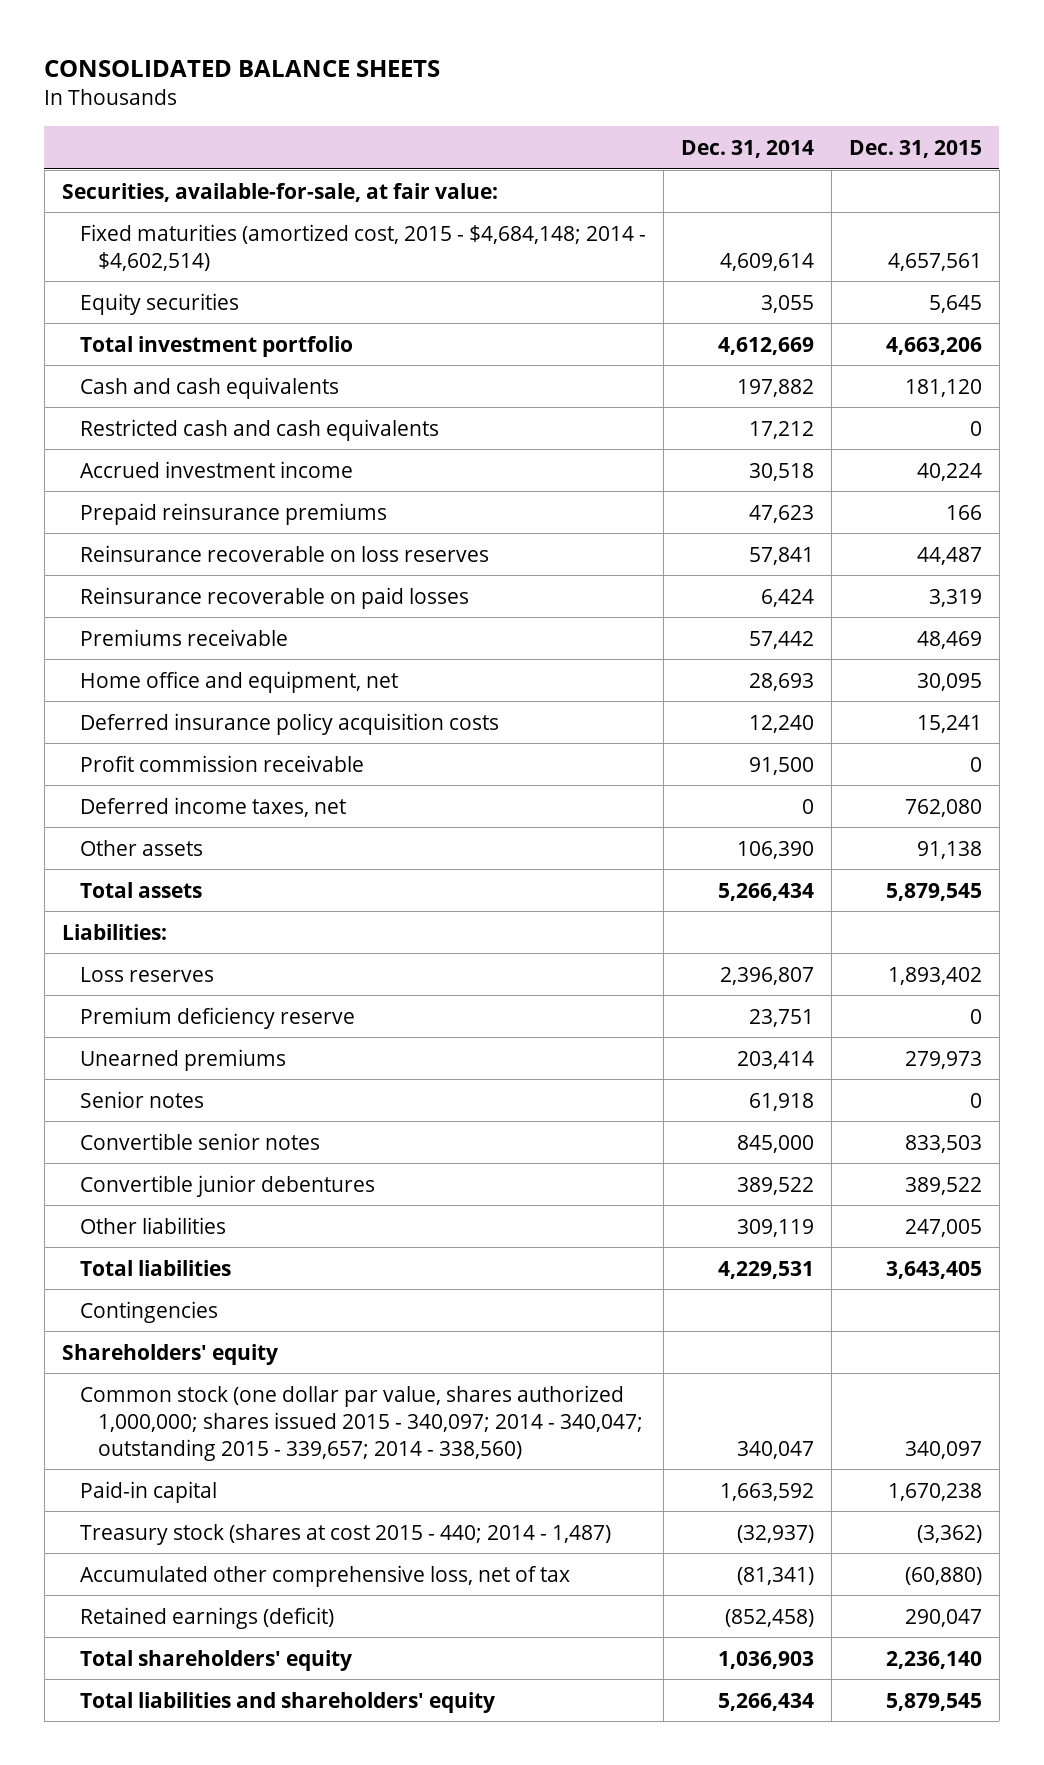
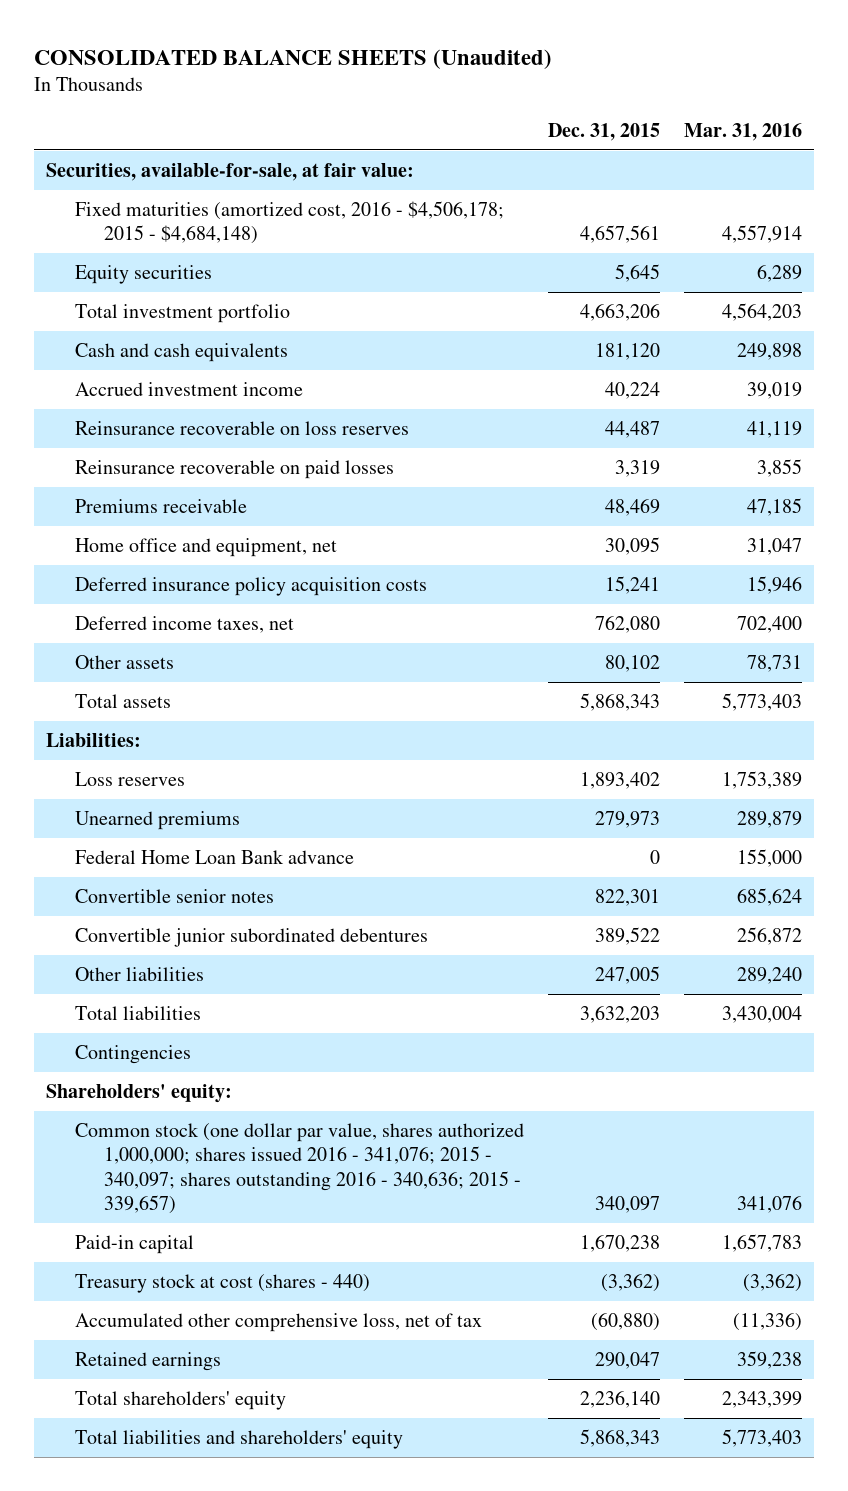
- CONSOLIDATED BALANCE SHEETS
+ CONSOLIDATED BALANCE SHEETS (Unaudited)
- | Dec. 31, 2014 | Dec. 31, 2015
+ | Dec. 31, 2015 | Mar. 31, 2016
- Fixed maturities (amortized cost, 2015 - $4,684,148; 2014 - $4,602,514) | 4,609,614 | 4,657,561
+ Fixed maturities (amortized cost, 2016 - $4,506,178; 2015 - $4,684,148) | 4,657,561 | 4,557,914
- Restricted cash and cash equivalents | 17,212 | 0
- Prepaid reinsurance premiums | 47,623 | 166
- Profit commission receivable | 91,500 | 0
- Other assets | 106,390 | 91,138
- Total assets | 5,266,434 | 5,879,545
+ Other assets | 80,102 | 78,731
+ Total assets | 5,868,343 | 5,773,403
- Premium deficiency reserve | 23,751 | 0
- Senior notes | 61,918 | 0
- Convertible senior notes | 845,000 | 833,503
- Convertible junior debentures | 389,522 | 389,522
+ Federal Home Loan Bank advance | 0 | 155,000
+ Convertible senior notes | 822,301 | 685,624
+ Convertible junior subordinated debentures | 389,522 | 256,872
- Total liabilities | 4,229,531 | 3,643,405
+ Total liabilities | 3,632,203 | 3,430,004
- Shareholders' equity
- Common stock (one dollar par value, shares authorized 1,000,000; shares issued 2015 - 340,097; 2014 - 340,047; outstanding 2015 - 339,657; 2014 - 338,560) | 340,047 | 340,097
+ Shareholders' equity:
+ Common stock (one dollar par value, shares authorized 1,000,000; shares issued 2016 - 341,076; 2015 - 340,097; shares outstanding 2016 - 340,636; 2015 - 339,657) | 340,097 | 341,076
- Treasury stock (shares at cost 2015 - 440; 2014 - 1,487) | (32,937) | (3,362)
+ Treasury stock at cost (shares - 440) | (3,362) | (3,362)
- Retained earnings (deficit) | (852,458) | 290,047
+ Retained earnings | 290,047 | 359,238
- Total liabilities and shareholders' equity | 5,266,434 | 5,879,545
+ Total liabilities and shareholders' equity | 5,868,343 | 5,773,403

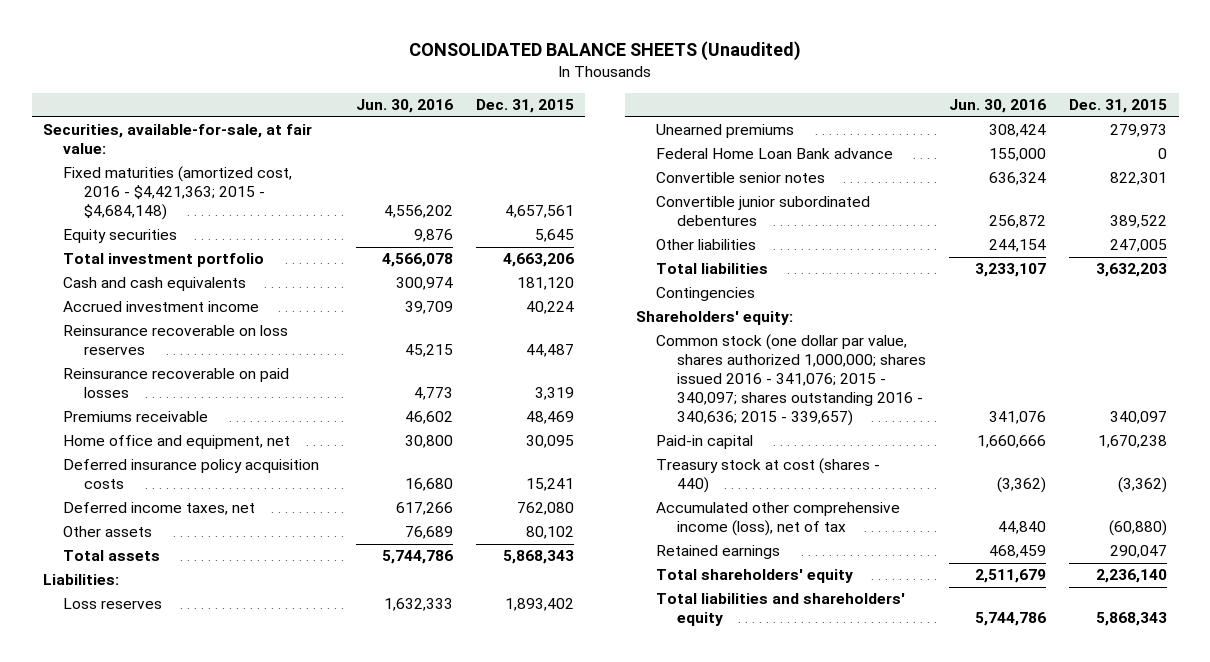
- | Dec. 31, 2015 | Mar. 31, 2016
+ | Jun. 30, 2016 | Dec. 31, 2015
- Fixed maturities (amortized cost, 2016 - $4,506,178; 2015 - $4,684,148) | 4,657,561 | 4,557,914
+ Fixed maturities (amortized cost, 2016 - $4,421,363; 2015 - $4,684,148) | 4,556,202 | 4,657,561
- Accumulated other comprehensive loss, net of tax | (60,880) | (11,336)
+ Accumulated other comprehensive income (loss), net of tax | 44,840 | (60,880)

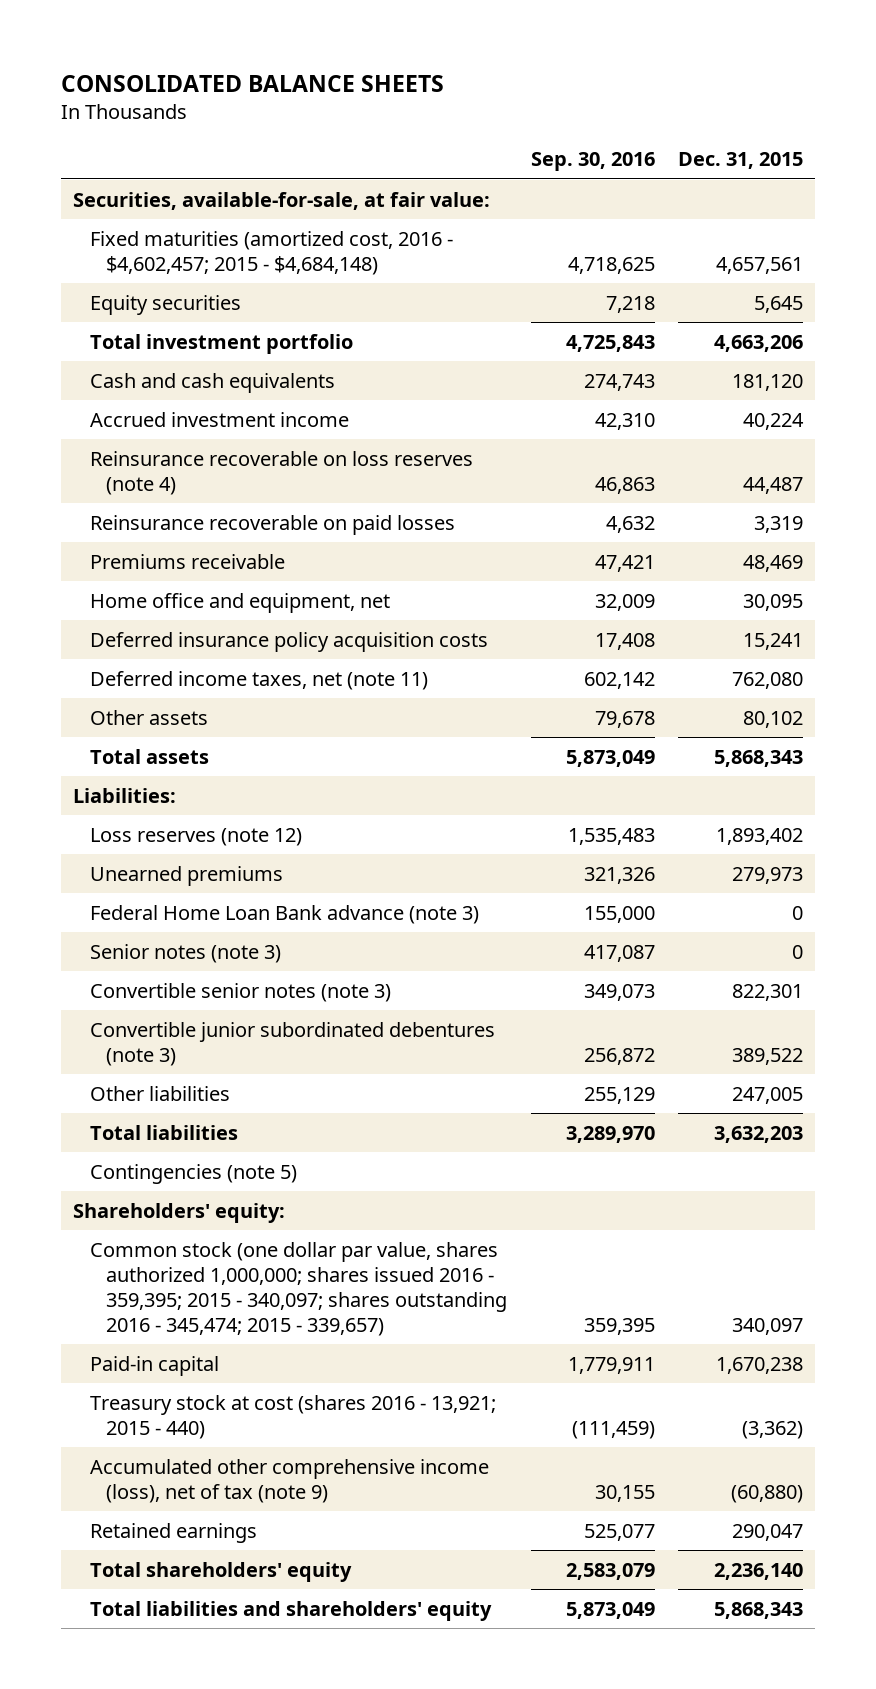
- CONSOLIDATED BALANCE SHEETS (Unaudited)
+ CONSOLIDATED BALANCE SHEETS
- | Jun. 30, 2016 | Dec. 31, 2015
+ | Sep. 30, 2016 | Dec. 31, 2015
- Fixed maturities (amortized cost, 2016 - $4,421,363; 2015 - $4,684,148) | 4,556,202 | 4,657,561
+ Fixed maturities (amortized cost, 2016 - $4,602,457; 2015 - $4,684,148) | 4,718,625 | 4,657,561
- Reinsurance recoverable on loss reserves | 45,215 | 44,487
+ Reinsurance recoverable on loss reserves (note 4) | 46,863 | 44,487
- Deferred income taxes, net | 617,266 | 762,080
+ Deferred income taxes, net (note 11) | 602,142 | 762,080
- Loss reserves | 1,632,333 | 1,893,402
+ Loss reserves (note 12) | 1,535,483 | 1,893,402
- Federal Home Loan Bank advance | 155,000 | 0
- Convertible senior notes | 636,324 | 822,301
- Convertible junior subordinated debentures | 256,872 | 389,522
+ Federal Home Loan Bank advance (note 3) | 155,000 | 0
+ Senior notes (note 3) | 417,087 | 0
+ Convertible senior notes (note 3) | 349,073 | 822,301
+ Convertible junior subordinated debentures (note 3) | 256,872 | 389,522
- Contingencies
+ Contingencies (note 5)
- Common stock (one dollar par value, shares authorized 1,000,000; shares issued 2016 - 341,076; 2015 - 340,097; shares outstanding 2016 - 340,636; 2015 - 339,657) | 341,076 | 340,097
+ Common stock (one dollar par value, shares authorized 1,000,000; shares issued 2016 - 359,395; 2015 - 340,097; shares outstanding 2016 - 345,474; 2015 - 339,657) | 359,395 | 340,097
- Treasury stock at cost (shares - 440) | (3,362) | (3,362)
- Accumulated other comprehensive income (loss), net of tax | 44,840 | (60,880)
+ Treasury stock at cost (shares 2016 - 13,921; 2015 - 440) | (111,459) | (3,362)
+ Accumulated other comprehensive income (loss), net of tax (note 9) | 30,155 | (60,880)

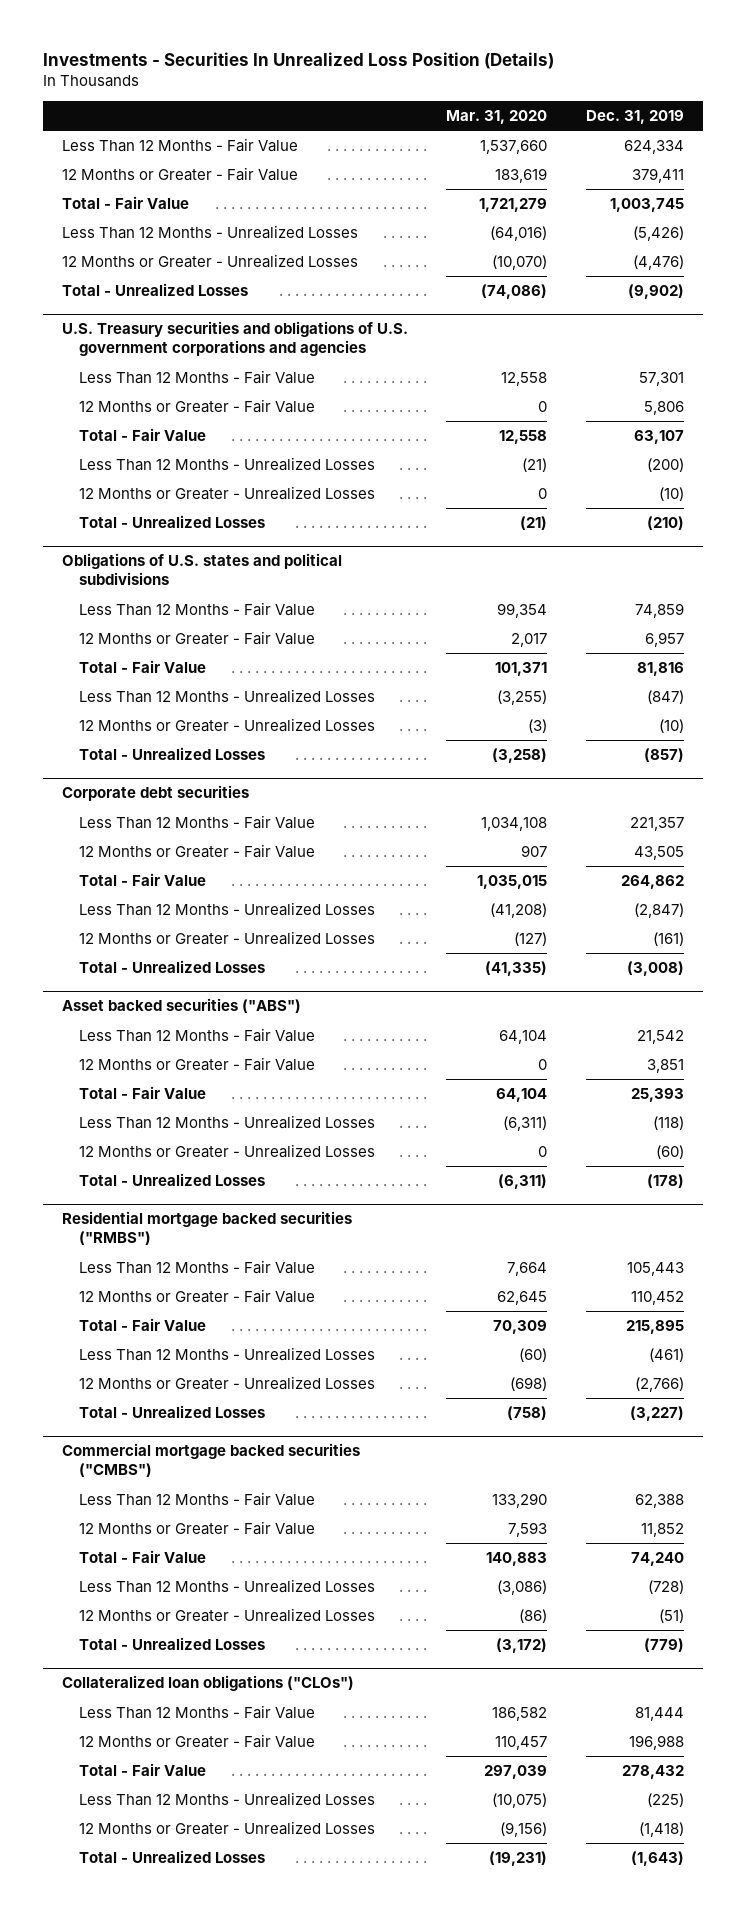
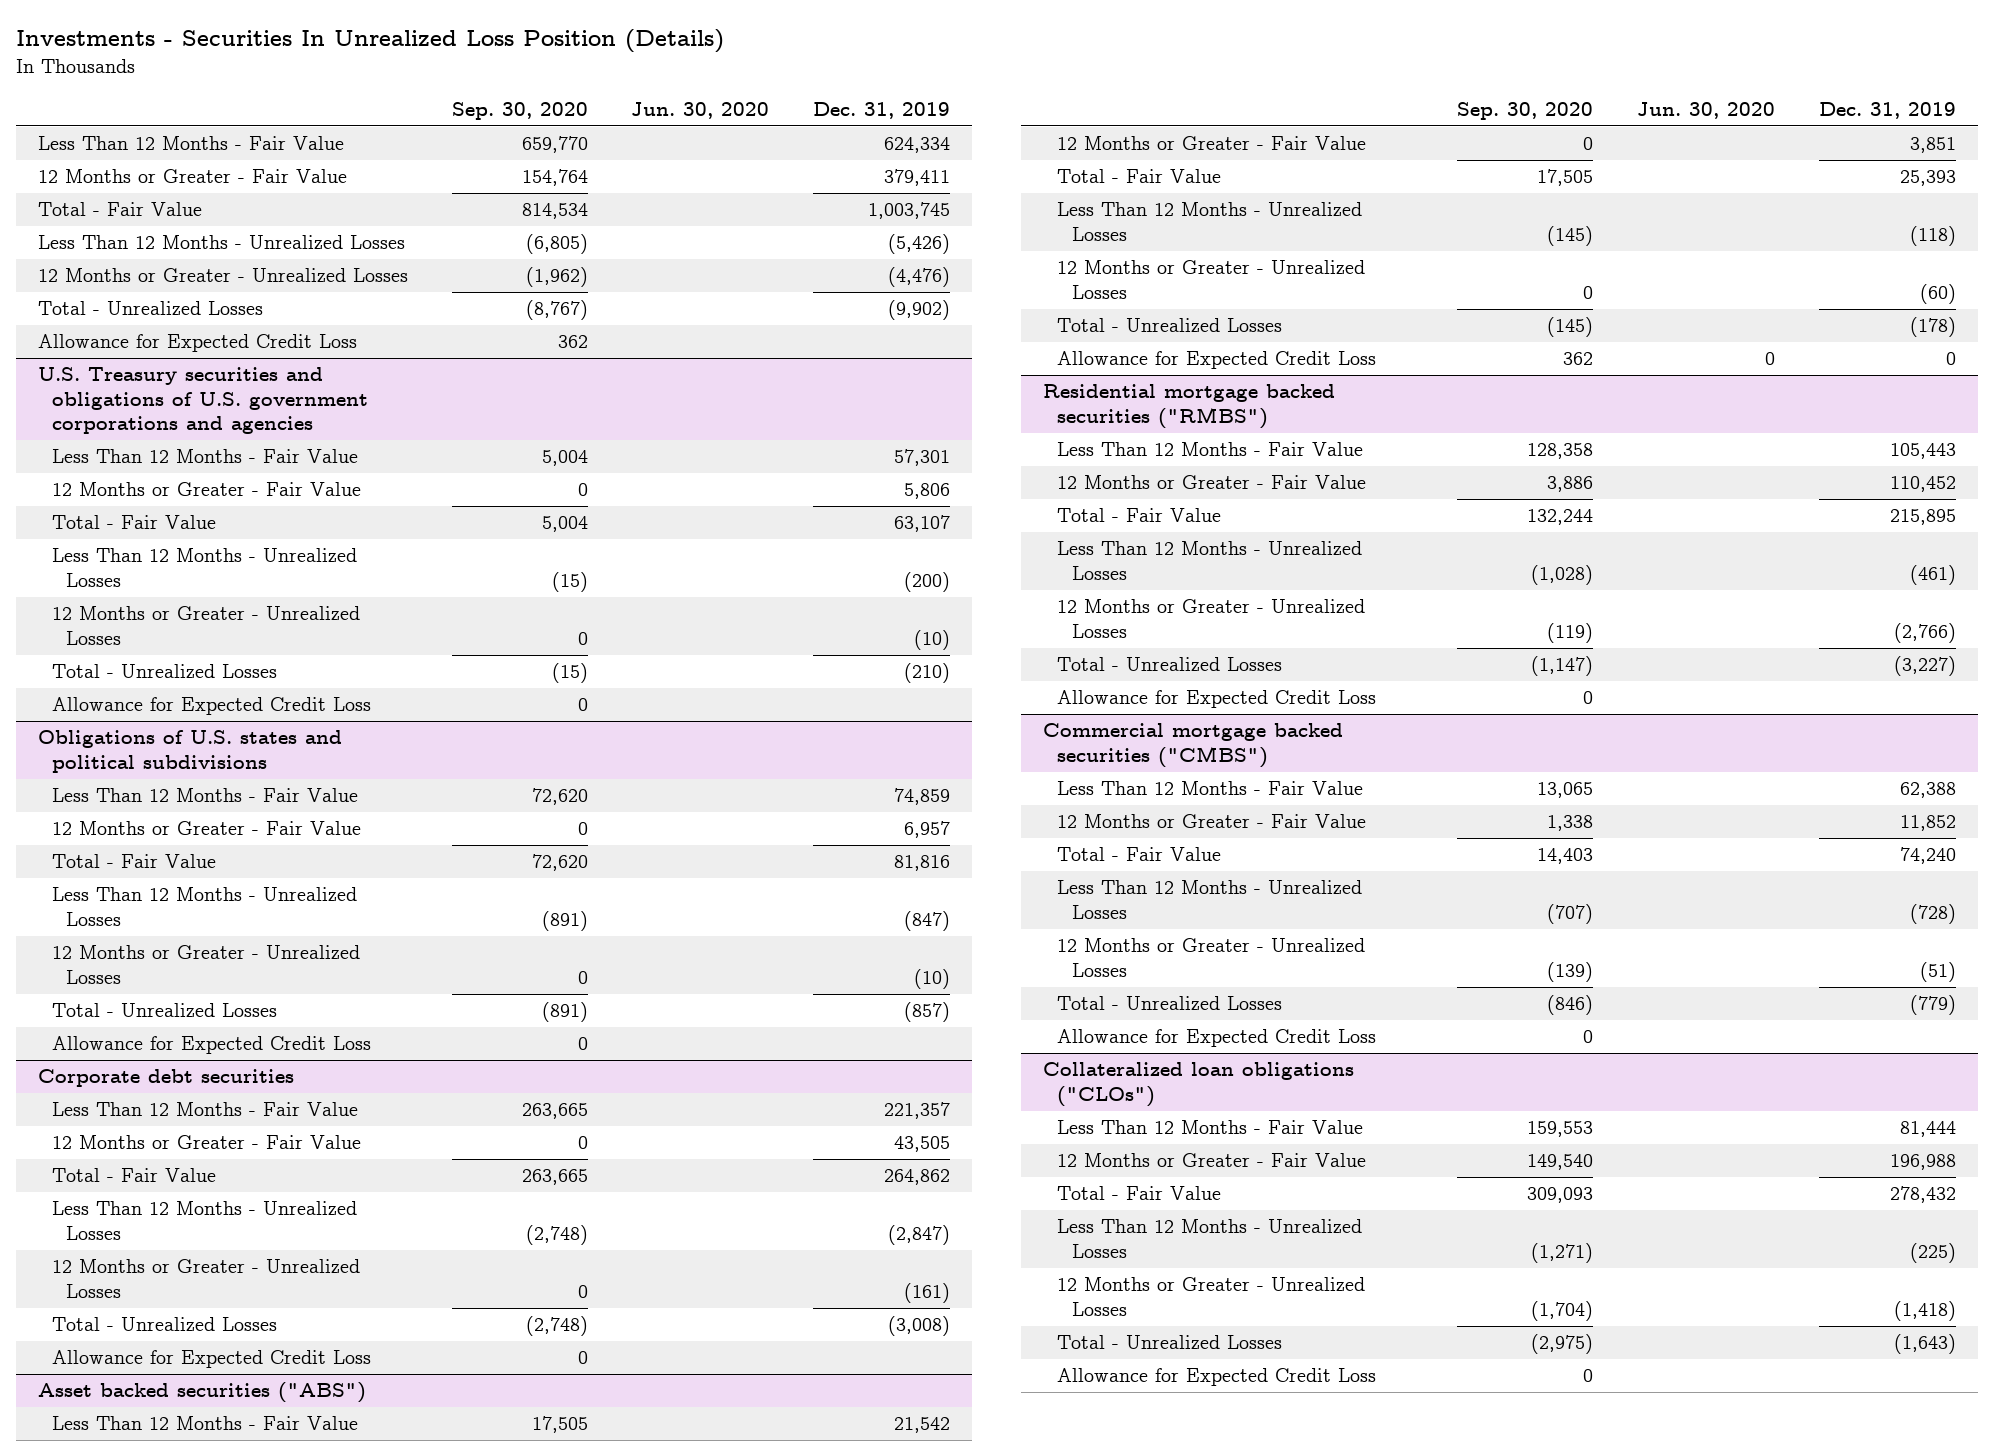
- | Mar. 31, 2020 | Dec. 31, 2019
+ | Sep. 30, 2020 | Jun. 30, 2020 | Dec. 31, 2019
+ Allowance for Expected Credit Loss | 362 | |
@ U.S. Treasury securities and obligations of U.S. government corporations and agencies
+ Allowance for Expected Credit Loss | 0 | |
@ Obligations of U.S. states and political subdivisions
+ Allowance for Expected Credit Loss | 0 | |
@ Corporate debt securities
+ Allowance for Expected Credit Loss | 0 | |
@ Asset backed securities ("ABS")
+ Allowance for Expected Credit Loss | 362 | 0 | 0
@ Residential mortgage backed securities ("RMBS")
+ Allowance for Expected Credit Loss | 0 | |
@ Commercial mortgage backed securities ("CMBS")
+ Allowance for Expected Credit Loss | 0 | |
@ Collateralized loan obligations ("CLOs")
+ Allowance for Expected Credit Loss | 0 | |

